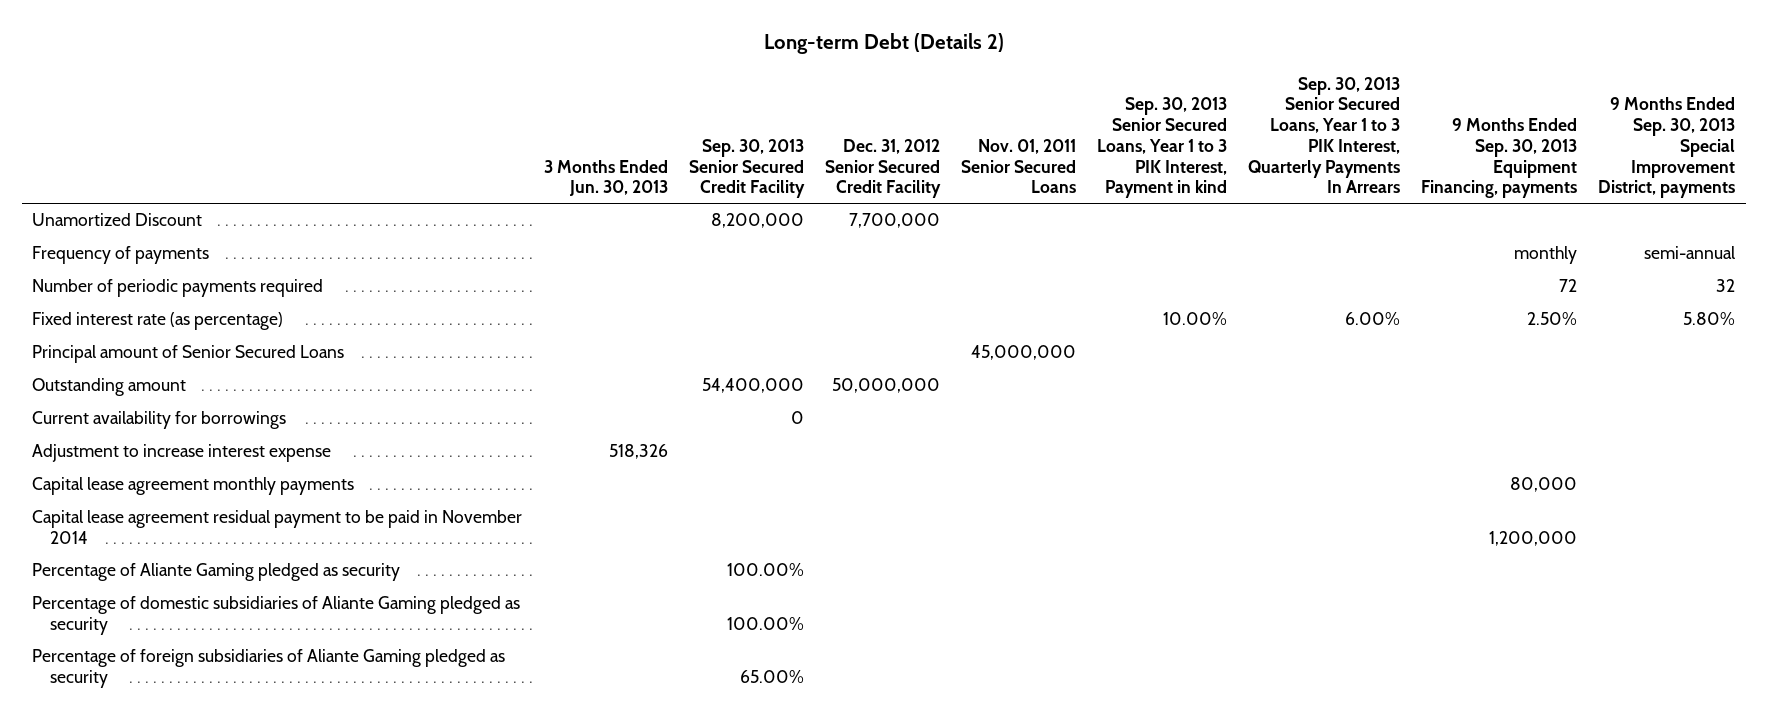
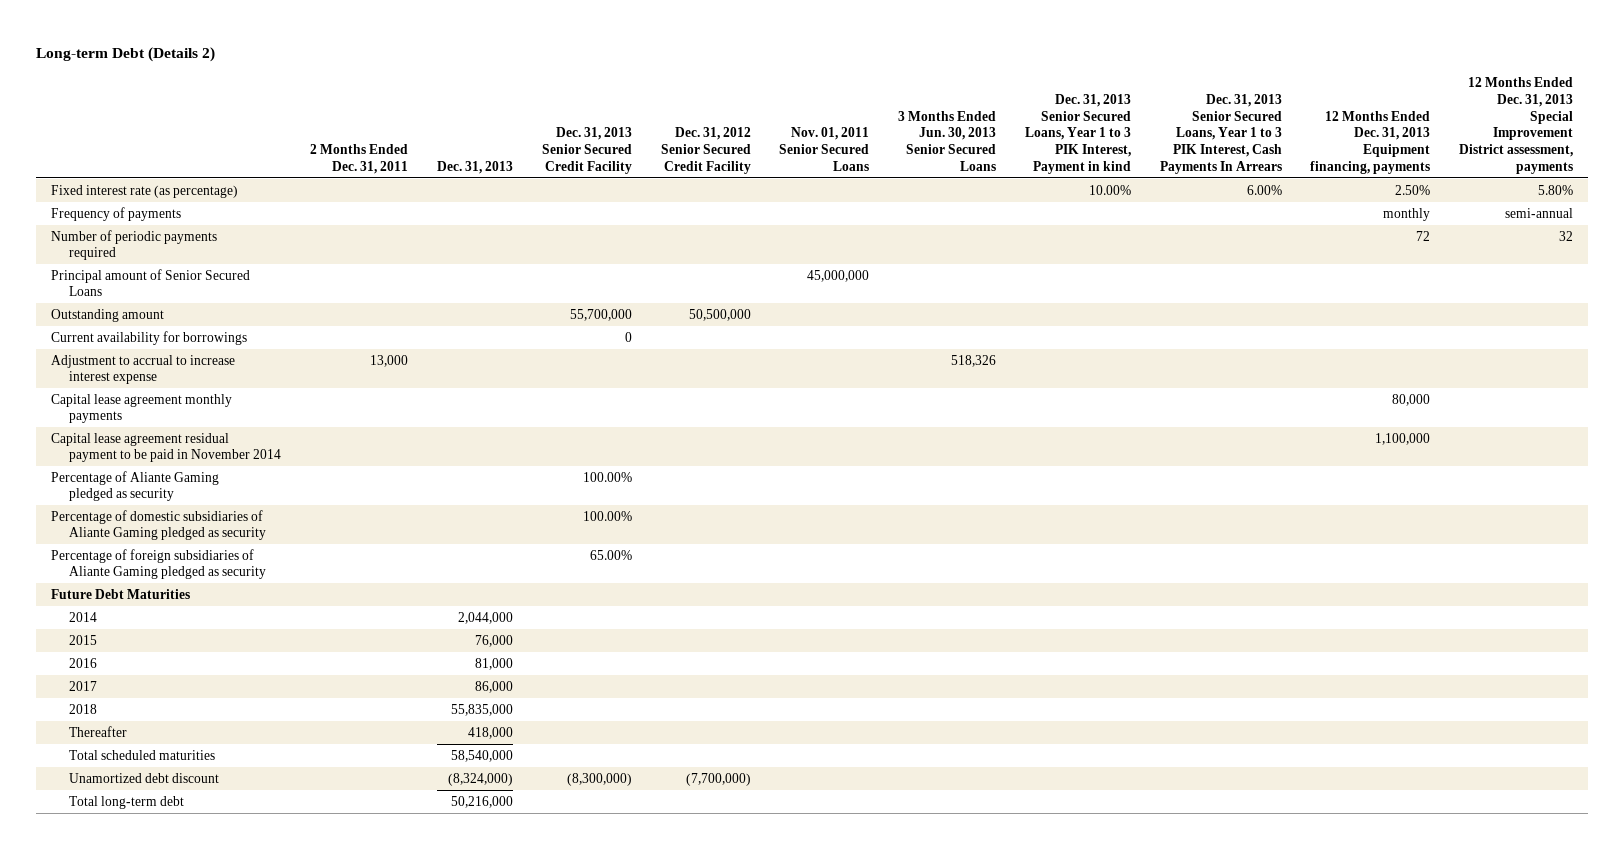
- | 3 Months Ended Jun. 30, 2013 | Sep. 30, 2013 Senior Secured Credit Facility | Dec. 31, 2012 Senior Secured Credit Facility | Nov. 01, 2011 Senior Secured Loans | Sep. 30, 2013 Senior Secured Loans, Year 1 to 3 PIK Interest, Payment in kind | Sep. 30, 2013 Senior Secured Loans, Year 1 to 3 PIK Interest, Quarterly Payments In Arrears | 9 Months Ended Sep. 30, 2013 Equipment Financing, payments | 9 Months Ended Sep. 30, 2013 Special Improvement District, payments
+ | 2 Months Ended Dec. 31, 2011 | Dec. 31, 2013 | Dec. 31, 2013 Senior Secured Credit Facility | Dec. 31, 2012 Senior Secured Credit Facility | Nov. 01, 2011 Senior Secured Loans | 3 Months Ended Jun. 30, 2013 Senior Secured Loans | Dec. 31, 2013 Senior Secured Loans, Year 1 to 3 PIK Interest, Payment in kind | Dec. 31, 2013 Senior Secured Loans, Year 1 to 3 PIK Interest, Cash Payments In Arrears | 12 Months Ended Dec. 31, 2013 Equipment financing, payments | 12 Months Ended Dec. 31, 2013 Special Improvement District assessment, payments
- Unamortized Discount | | 8,200,000 | 7,700,000 | | | | |
moved up: Fixed interest rate (as percentage) | | | | | | | 10.00% | 6.00% | 2.50% | 5.80%
- Outstanding amount | | 54,400,000 | 50,000,000 | | | | |
+ Outstanding amount | | | 55,700,000 | 50,500,000 | | | | | |
- Adjustment to increase interest expense | 518,326 | | | | | | |
+ Adjustment to accrual to increase interest expense | 13,000 | | | | | 518,326 | | | |
+ Future Debt Maturities
+ 2014 | | 2,044,000 | | | | | | | |
+ 2015 | | 76,000 | | | | | | | |
+ 2016 | | 81,000 | | | | | | | |
+ 2017 | | 86,000 | | | | | | | |
+ 2018 | | 55,835,000 | | | | | | | |
+ Thereafter | | 418,000 | | | | | | | |
+ Total scheduled maturities | | 58,540,000 | | | | | | | |
+ Unamortized debt discount | | (8,324,000) | (8,300,000) | (7,700,000) | | | | | |
+ Total long-term debt | | 50,216,000 | | | | | | | |

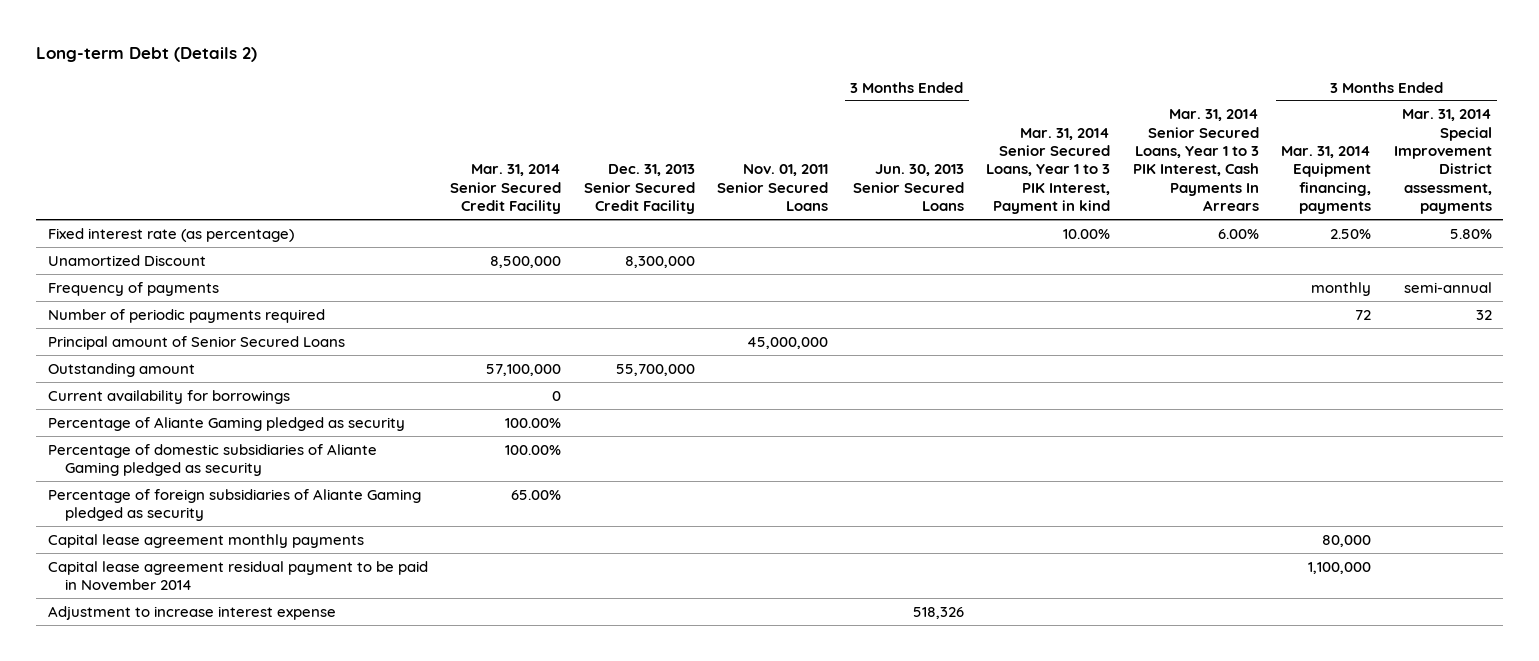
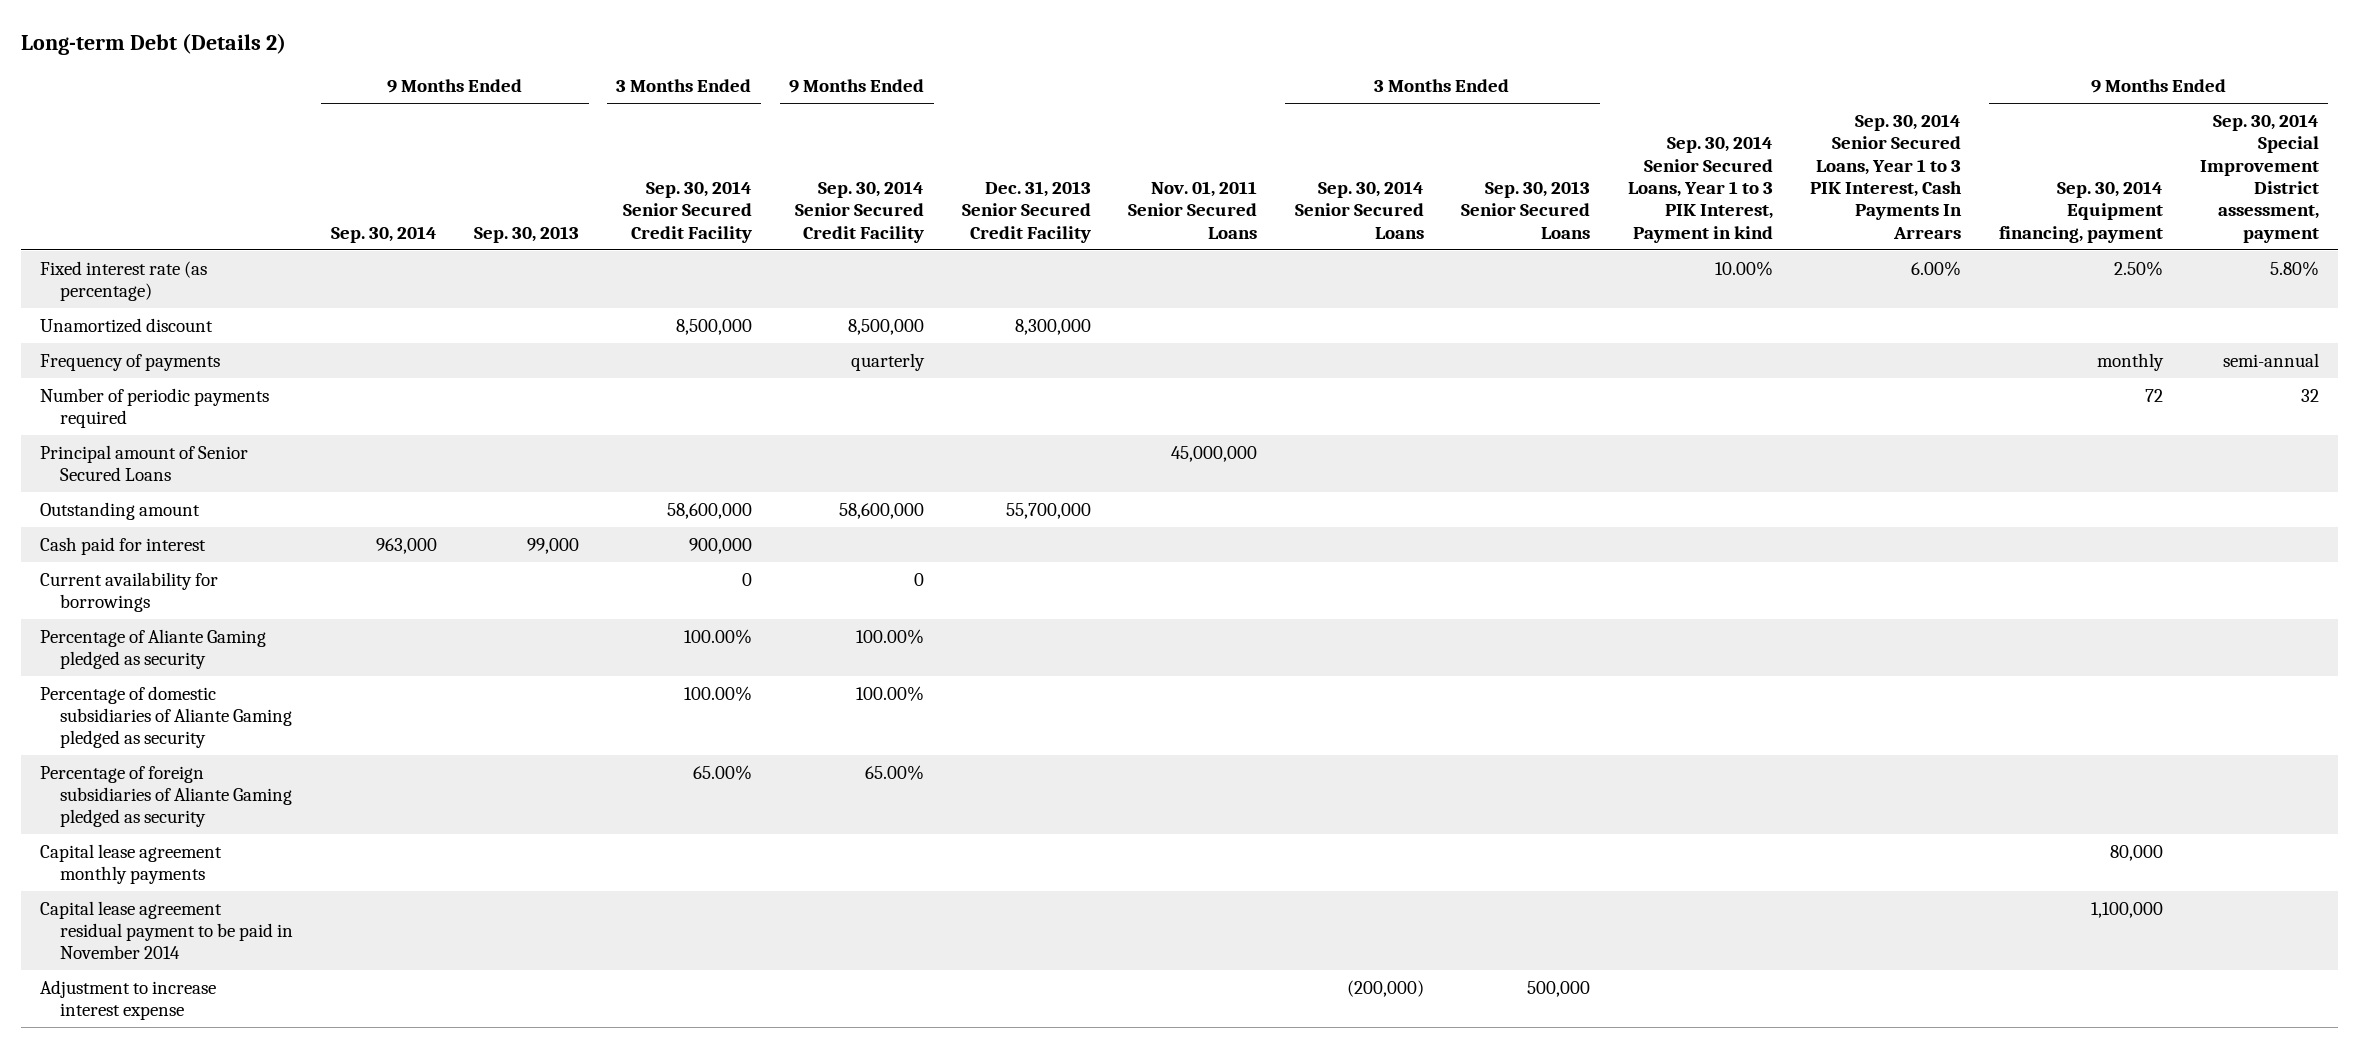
- | Mar. 31, 2014 Senior Secured Credit Facility | Dec. 31, 2013 Senior Secured Credit Facility | Nov. 01, 2011 Senior Secured Loans | 3 Months Ended Jun. 30, 2013 Senior Secured Loans | Mar. 31, 2014 Senior Secured Loans, Year 1 to 3 PIK Interest, Payment in kind | Mar. 31, 2014 Senior Secured Loans, Year 1 to 3 PIK Interest, Cash Payments In Arrears | 3 Months Ended Mar. 31, 2014 Equipment financing, payments | 3 Months Ended Mar. 31, 2014 Special Improvement District assessment, payments
+ | 9 Months Ended Sep. 30, 2014 | 9 Months Ended Sep. 30, 2013 | 3 Months Ended Sep. 30, 2014 Senior Secured Credit Facility | 9 Months Ended Sep. 30, 2014 Senior Secured Credit Facility | Dec. 31, 2013 Senior Secured Credit Facility | Nov. 01, 2011 Senior Secured Loans | 3 Months Ended Sep. 30, 2014 Senior Secured Loans | 3 Months Ended Sep. 30, 2013 Senior Secured Loans | Sep. 30, 2014 Senior Secured Loans, Year 1 to 3 PIK Interest, Payment in kind | Sep. 30, 2014 Senior Secured Loans, Year 1 to 3 PIK Interest, Cash Payments In Arrears | 9 Months Ended Sep. 30, 2014 Equipment financing, payment | 9 Months Ended Sep. 30, 2014 Special Improvement District assessment, payment
- Unamortized Discount | 8,500,000 | 8,300,000 | | | | | |
+ Unamortized discount | | | 8,500,000 | 8,500,000 | 8,300,000 | | | | | | |
+ Cash paid for interest | 963,000 | 99,000 | 900,000 | | | | | | | | |

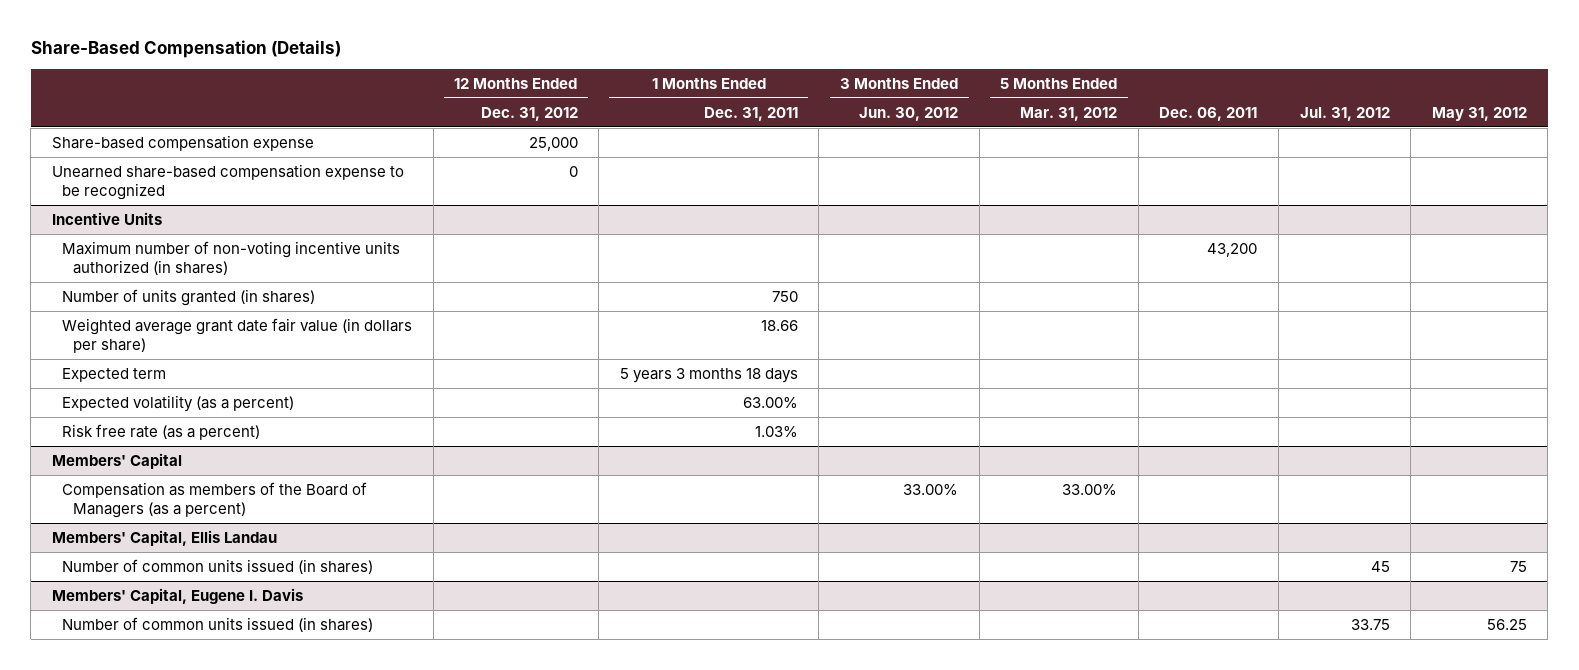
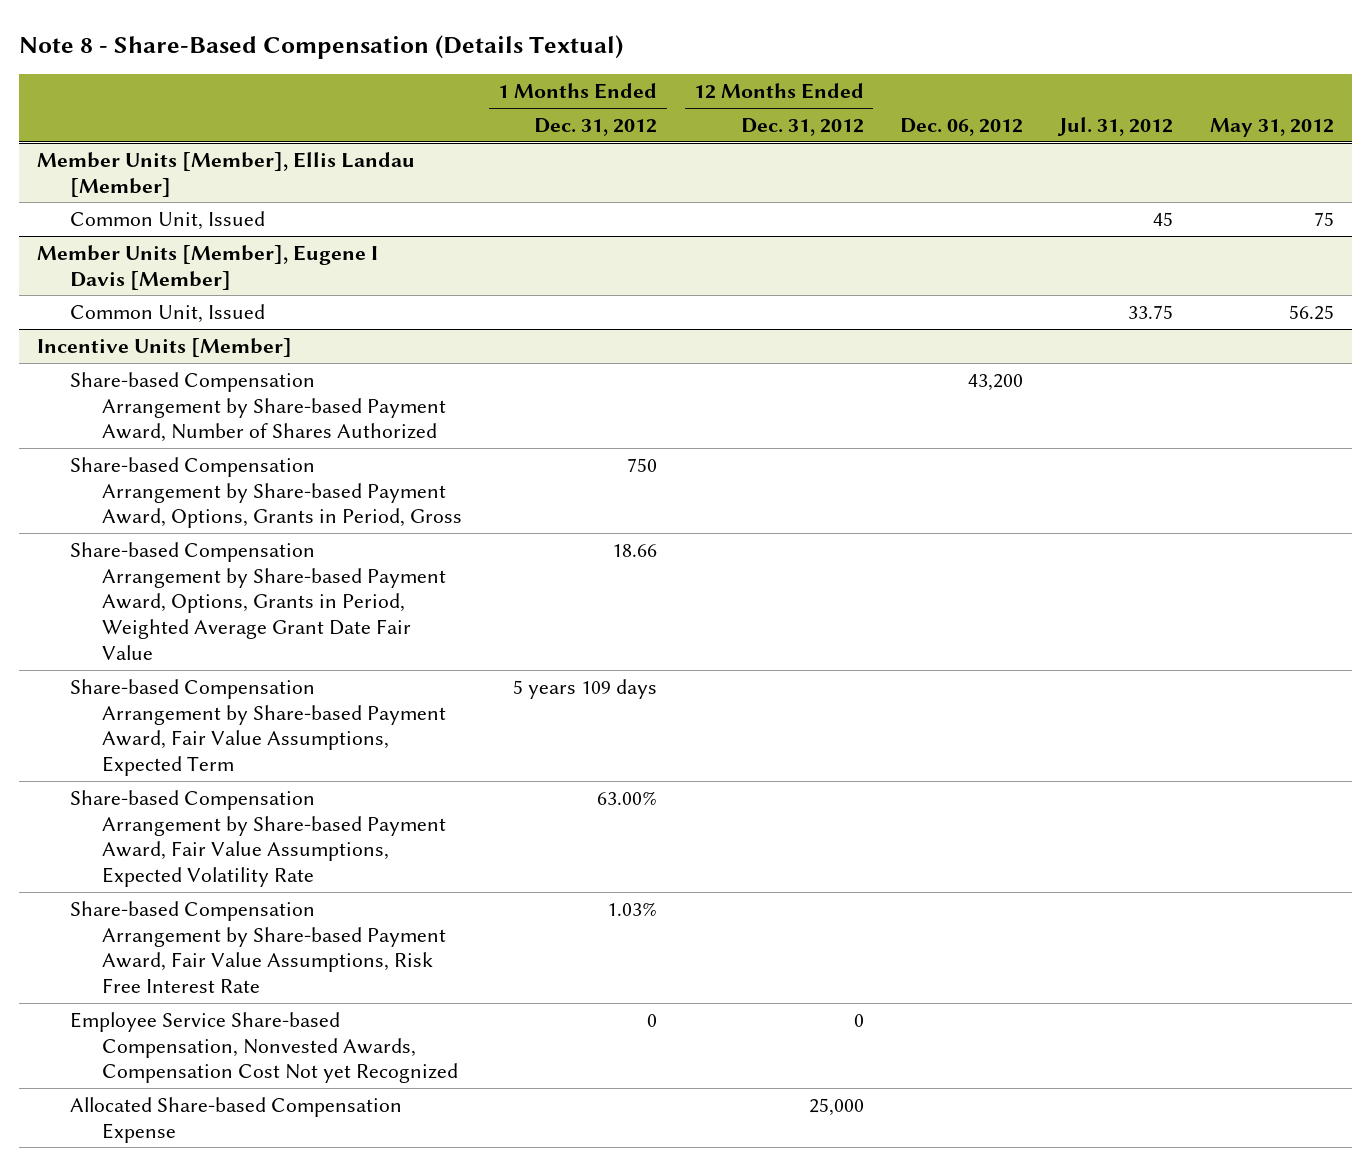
- Share-Based Compensation (Details)
+ Note 8 - Share-Based Compensation (Details Textual)
- | 12 Months Ended Dec. 31, 2012 | 1 Months Ended Dec. 31, 2011 | 3 Months Ended Jun. 30, 2012 | 5 Months Ended Mar. 31, 2012 | Dec. 06, 2011 | Jul. 31, 2012 | May 31, 2012
+ | 1 Months Ended Dec. 31, 2012 | 12 Months Ended Dec. 31, 2012 | Dec. 06, 2012 | Jul. 31, 2012 | May 31, 2012
- Share-based compensation expense | 25,000 | | | | | |
- Unearned share-based compensation expense to be recognized | 0 | | | | | |
- Incentive Units
- Maximum number of non-voting incentive units authorized (in shares) | | | | | 43,200 | |
- Number of units granted (in shares) | | 750 | | | | |
- Weighted average grant date fair value (in dollars per share) | | 18.66 | | | | |
- Expected term | | 5 years 3 months 18 days | | | | |
- Expected volatility (as a percent) | | 63.00% | | | | |
- Risk free rate (as a percent) | | 1.03% | | | | |
- Members' Capital
- Compensation as members of the Board of Managers (as a percent) | | | 33.00% | 33.00% | | |
- Members' Capital, Ellis Landau
- Number of common units issued (in shares) | | | | | | 45 | 75
- Members' Capital, Eugene I. Davis
- Number of common units issued (in shares) | | | | | | 33.75 | 56.25
+ Member Units [Member], Ellis Landau [Member]
+ Common Unit, Issued | | | | 45 | 75
+ Member Units [Member], Eugene I Davis [Member]
+ Common Unit, Issued | | | | 33.75 | 56.25
+ Incentive Units [Member]
+ Share-based Compensation Arrangement by Share-based Payment Award, Number of Shares Authorized | | | 43,200 | |
+ Share-based Compensation Arrangement by Share-based Payment Award, Options, Grants in Period, Gross | 750 | | | |
+ Share-based Compensation Arrangement by Share-based Payment Award, Options, Grants in Period, Weighted Average Grant Date Fair Value | 18.66 | | | |
+ Share-based Compensation Arrangement by Share-based Payment Award, Fair Value Assumptions, Expected Term | 5 years 109 days | | | |
+ Share-based Compensation Arrangement by Share-based Payment Award, Fair Value Assumptions, Expected Volatility Rate | 63.00% | | | |
+ Share-based Compensation Arrangement by Share-based Payment Award, Fair Value Assumptions, Risk Free Interest Rate | 1.03% | | | |
+ Employee Service Share-based Compensation, Nonvested Awards, Compensation Cost Not yet Recognized | 0 | 0 | | |
+ Allocated Share-based Compensation Expense | | 25,000 | | |

